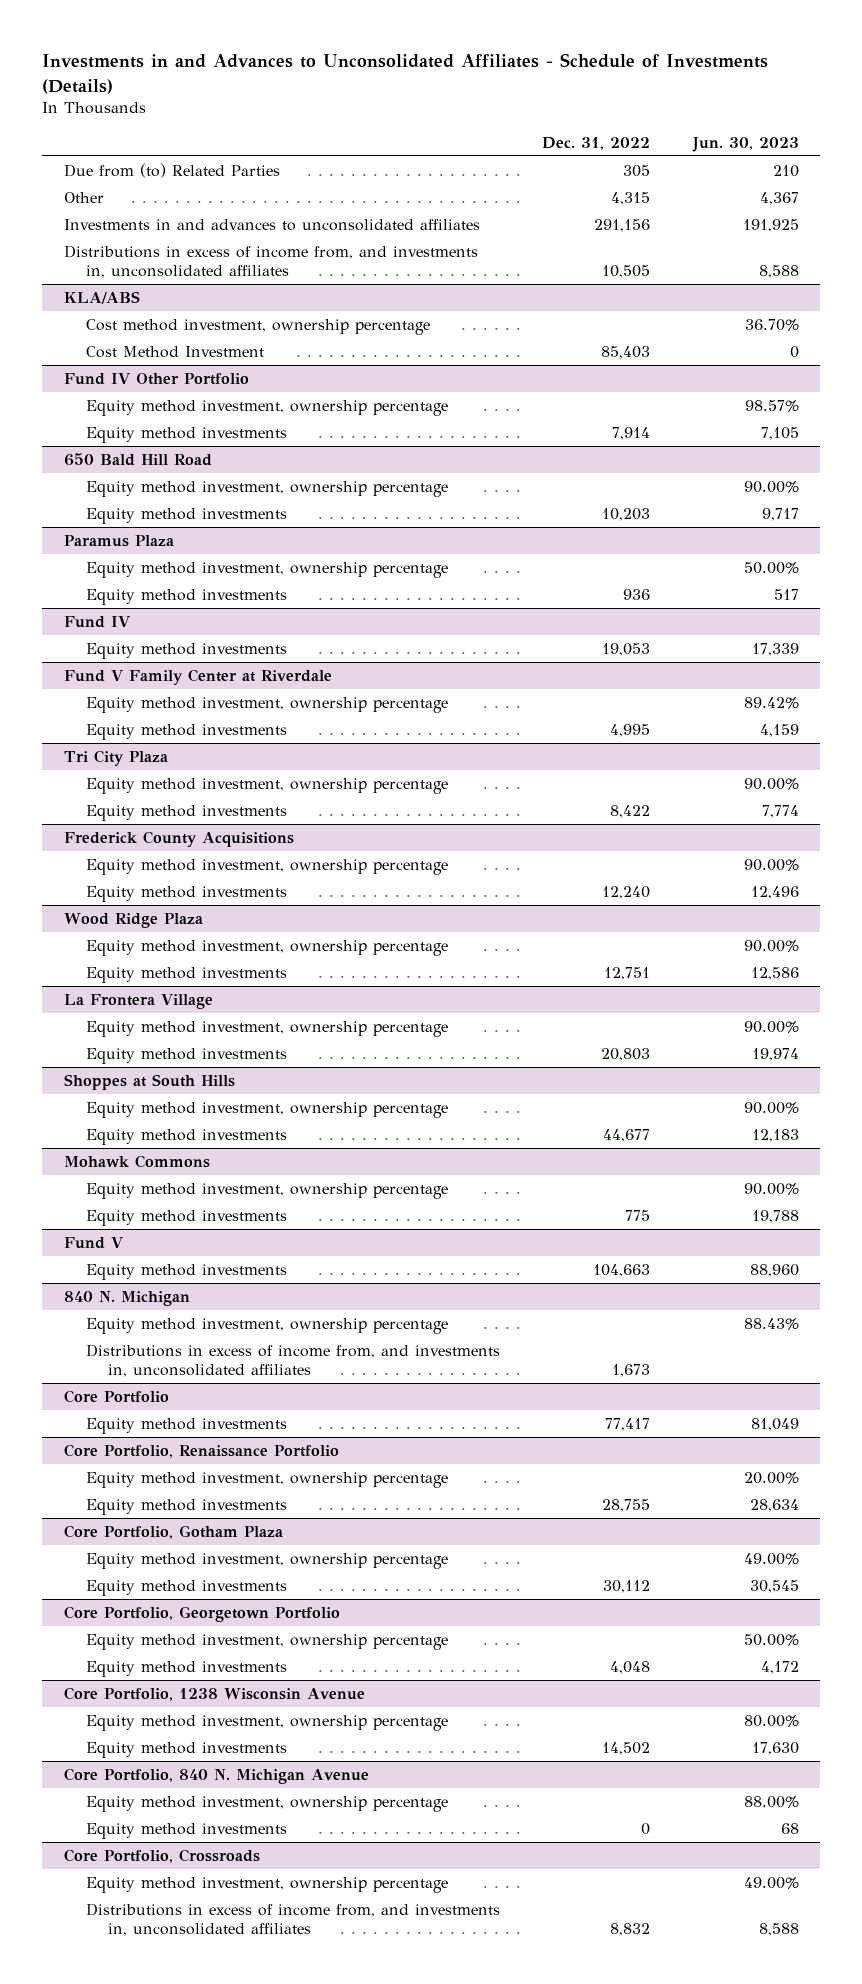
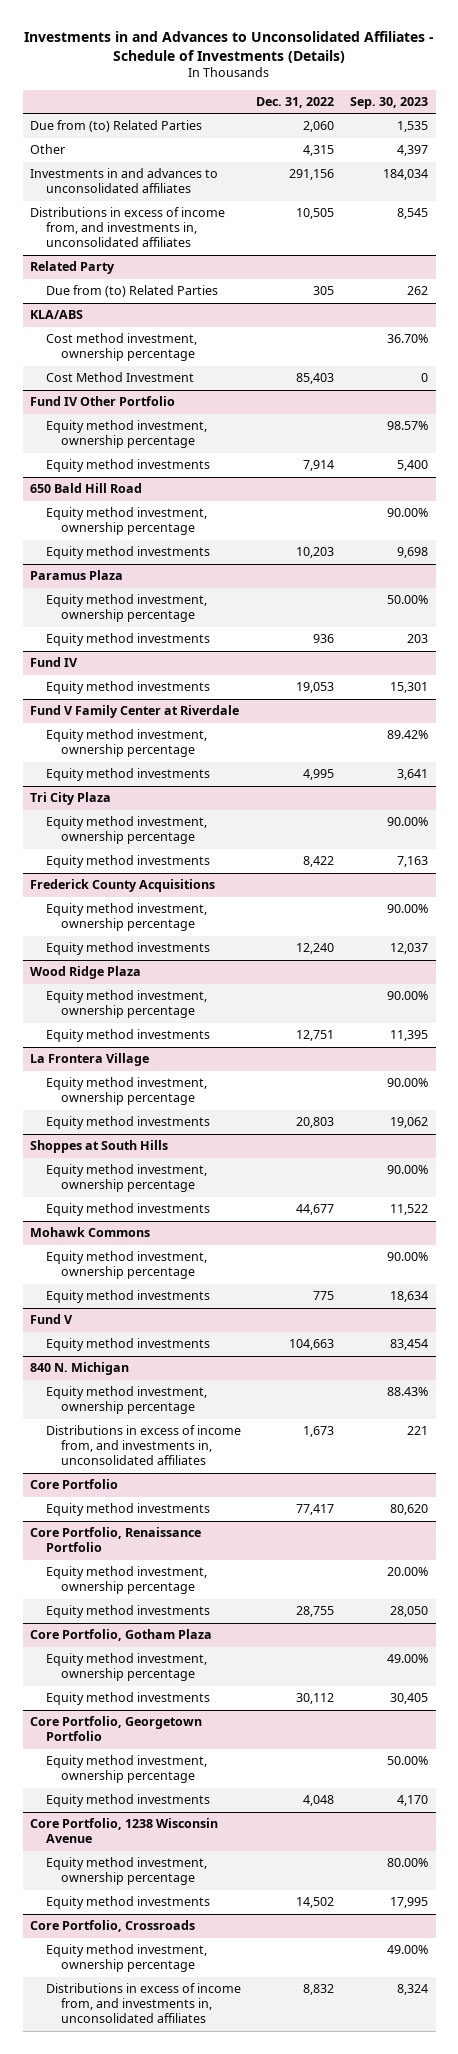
- | Dec. 31, 2022 | Jun. 30, 2023
+ | Dec. 31, 2022 | Sep. 30, 2023
- Due from (to) Related Parties | 305 | 210
+ Due from (to) Related Parties | 2,060 | 1,535
+ Related Party
+ Due from (to) Related Parties | 305 | 262
- Core Portfolio, 840 N. Michigan Avenue
- Equity method investment, ownership percentage | | 88.00%
- Equity method investments | 0 | 68

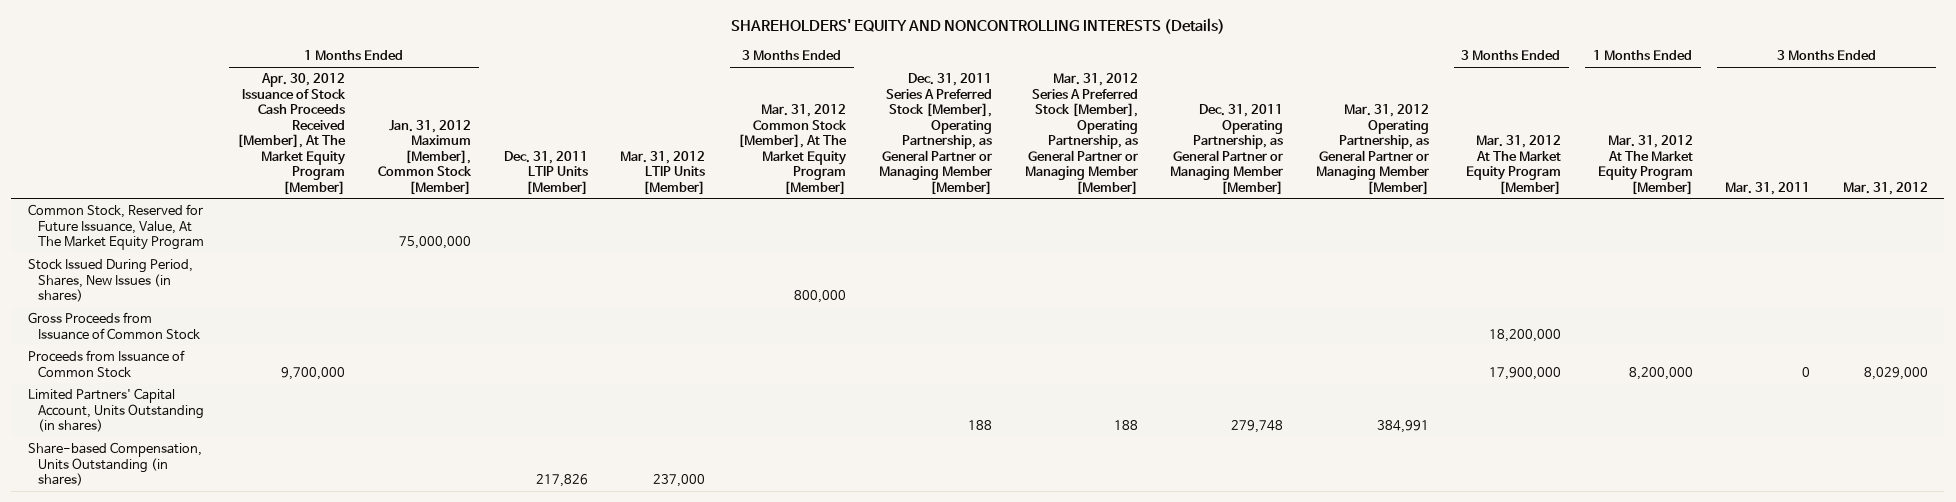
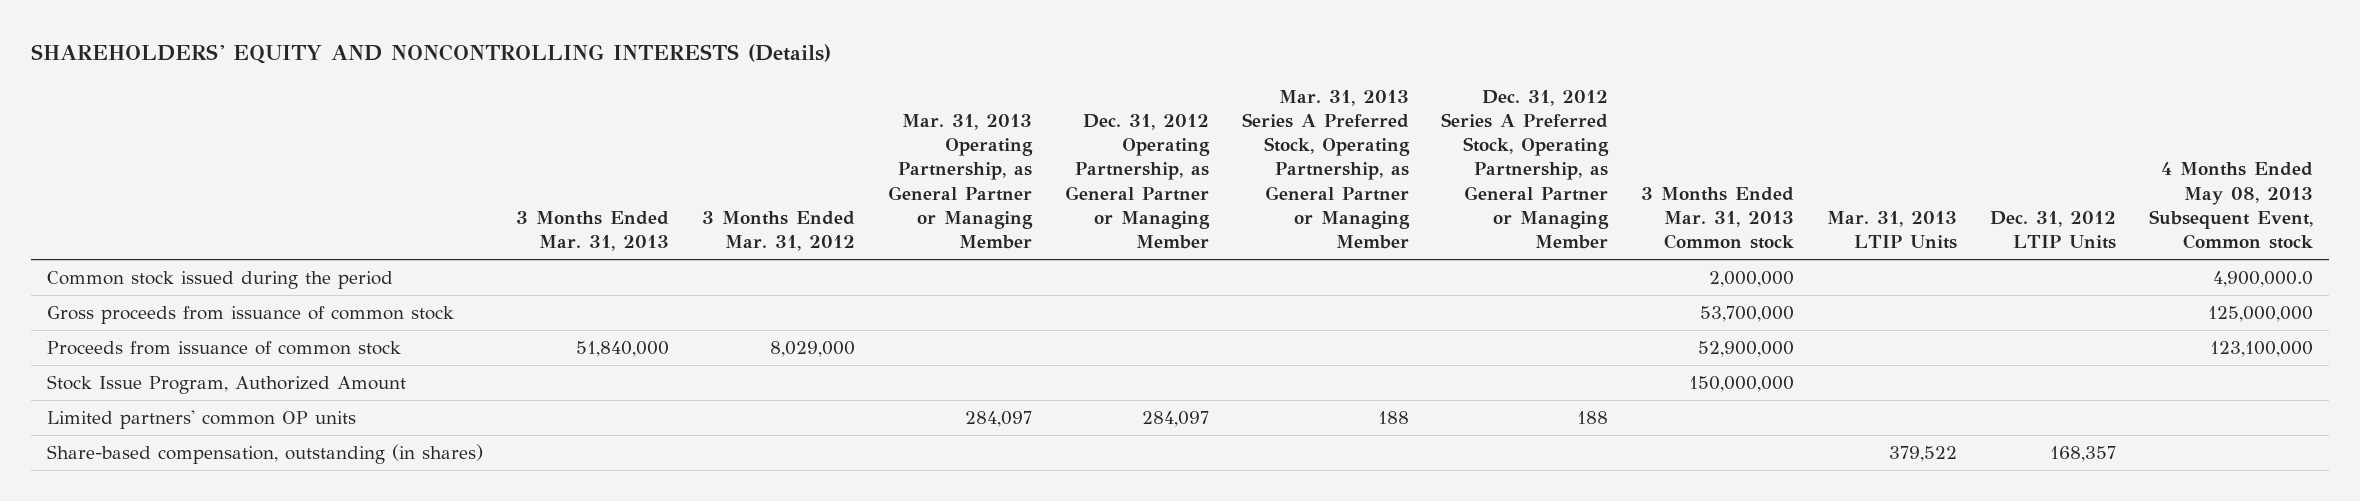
- | 1 Months Ended Apr. 30, 2012 Issuance of Stock Cash Proceeds Received [Member], At The Market Equity Program [Member] | 1 Months Ended Jan. 31, 2012 Maximum [Member], Common Stock [Member] | Dec. 31, 2011 LTIP Units [Member] | Mar. 31, 2012 LTIP Units [Member] | 3 Months Ended Mar. 31, 2012 Common Stock [Member], At The Market Equity Program [Member] | Dec. 31, 2011 Series A Preferred Stock [Member], Operating Partnership, as General Partner or Managing Member [Member] | Mar. 31, 2012 Series A Preferred Stock [Member], Operating Partnership, as General Partner or Managing Member [Member] | Dec. 31, 2011 Operating Partnership, as General Partner or Managing Member [Member] | Mar. 31, 2012 Operating Partnership, as General Partner or Managing Member [Member] | 3 Months Ended Mar. 31, 2012 At The Market Equity Program [Member] | 1 Months Ended Mar. 31, 2012 At The Market Equity Program [Member] | 3 Months Ended Mar. 31, 2011 | 3 Months Ended Mar. 31, 2012
+ | 3 Months Ended Mar. 31, 2013 | 3 Months Ended Mar. 31, 2012 | Mar. 31, 2013 Operating Partnership, as General Partner or Managing Member | Dec. 31, 2012 Operating Partnership, as General Partner or Managing Member | Mar. 31, 2013 Series A Preferred Stock, Operating Partnership, as General Partner or Managing Member | Dec. 31, 2012 Series A Preferred Stock, Operating Partnership, as General Partner or Managing Member | 3 Months Ended Mar. 31, 2013 Common stock | Mar. 31, 2013 LTIP Units | Dec. 31, 2012 LTIP Units | 4 Months Ended May 08, 2013 Subsequent Event, Common stock
- Common Stock, Reserved for Future Issuance, Value, At The Market Equity Program | | 75,000,000 | | | | | | | | | | |
- Stock Issued During Period, Shares, New Issues (in shares) | | | | | 800,000 | | | | | | | |
- Gross Proceeds from Issuance of Common Stock | | | | | | | | | | 18,200,000 | | |
- Proceeds from Issuance of Common Stock | 9,700,000 | | | | | | | | | 17,900,000 | 8,200,000 | 0 | 8,029,000
- Limited Partners' Capital Account, Units Outstanding (in shares) | | | | | | 188 | 188 | 279,748 | 384,991 | | | |
- Share-based Compensation, Units Outstanding (in shares) | | | 217,826 | 237,000 | | | | | | | | |
+ Common stock issued during the period | | | | | | | 2,000,000 | | | 4,900,000.0
+ Gross proceeds from issuance of common stock | | | | | | | 53,700,000 | | | 125,000,000
+ Proceeds from issuance of common stock | 51,840,000 | 8,029,000 | | | | | 52,900,000 | | | 123,100,000
+ Stock Issue Program, Authorized Amount | | | | | | | 150,000,000 | | |
+ Limited partners' common OP units | | | 284,097 | 284,097 | 188 | 188 | | | |
+ Share-based compensation, outstanding (in shares) | | | | | | | | 379,522 | 168,357 |

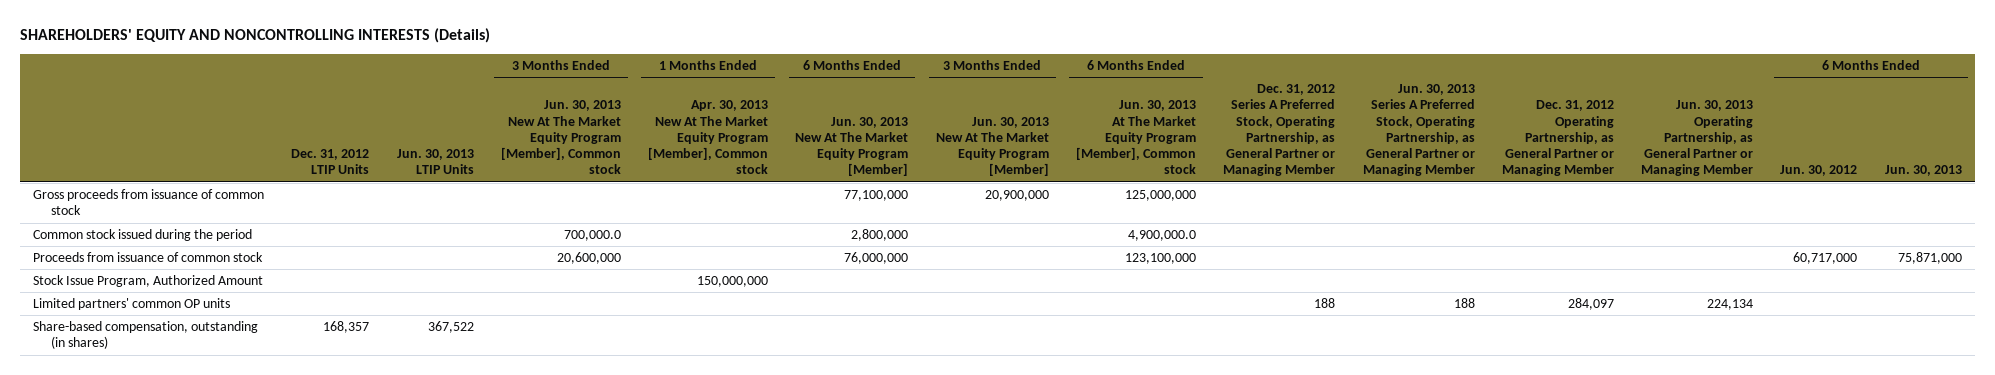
- | 3 Months Ended Mar. 31, 2013 | 3 Months Ended Mar. 31, 2012 | Mar. 31, 2013 Operating Partnership, as General Partner or Managing Member | Dec. 31, 2012 Operating Partnership, as General Partner or Managing Member | Mar. 31, 2013 Series A Preferred Stock, Operating Partnership, as General Partner or Managing Member | Dec. 31, 2012 Series A Preferred Stock, Operating Partnership, as General Partner or Managing Member | 3 Months Ended Mar. 31, 2013 Common stock | Mar. 31, 2013 LTIP Units | Dec. 31, 2012 LTIP Units | 4 Months Ended May 08, 2013 Subsequent Event, Common stock
+ | Dec. 31, 2012 LTIP Units | Jun. 30, 2013 LTIP Units | 3 Months Ended Jun. 30, 2013 New At The Market Equity Program [Member], Common stock | 1 Months Ended Apr. 30, 2013 New At The Market Equity Program [Member], Common stock | 6 Months Ended Jun. 30, 2013 New At The Market Equity Program [Member] | 3 Months Ended Jun. 30, 2013 New At The Market Equity Program [Member] | 6 Months Ended Jun. 30, 2013 At The Market Equity Program [Member], Common stock | Dec. 31, 2012 Series A Preferred Stock, Operating Partnership, as General Partner or Managing Member | Jun. 30, 2013 Series A Preferred Stock, Operating Partnership, as General Partner or Managing Member | Dec. 31, 2012 Operating Partnership, as General Partner or Managing Member | Jun. 30, 2013 Operating Partnership, as General Partner or Managing Member | 6 Months Ended Jun. 30, 2012 | 6 Months Ended Jun. 30, 2013
moved down: Common stock issued during the period | | | 700,000.0 | | 2,800,000 | | 4,900,000.0 | | | | | |

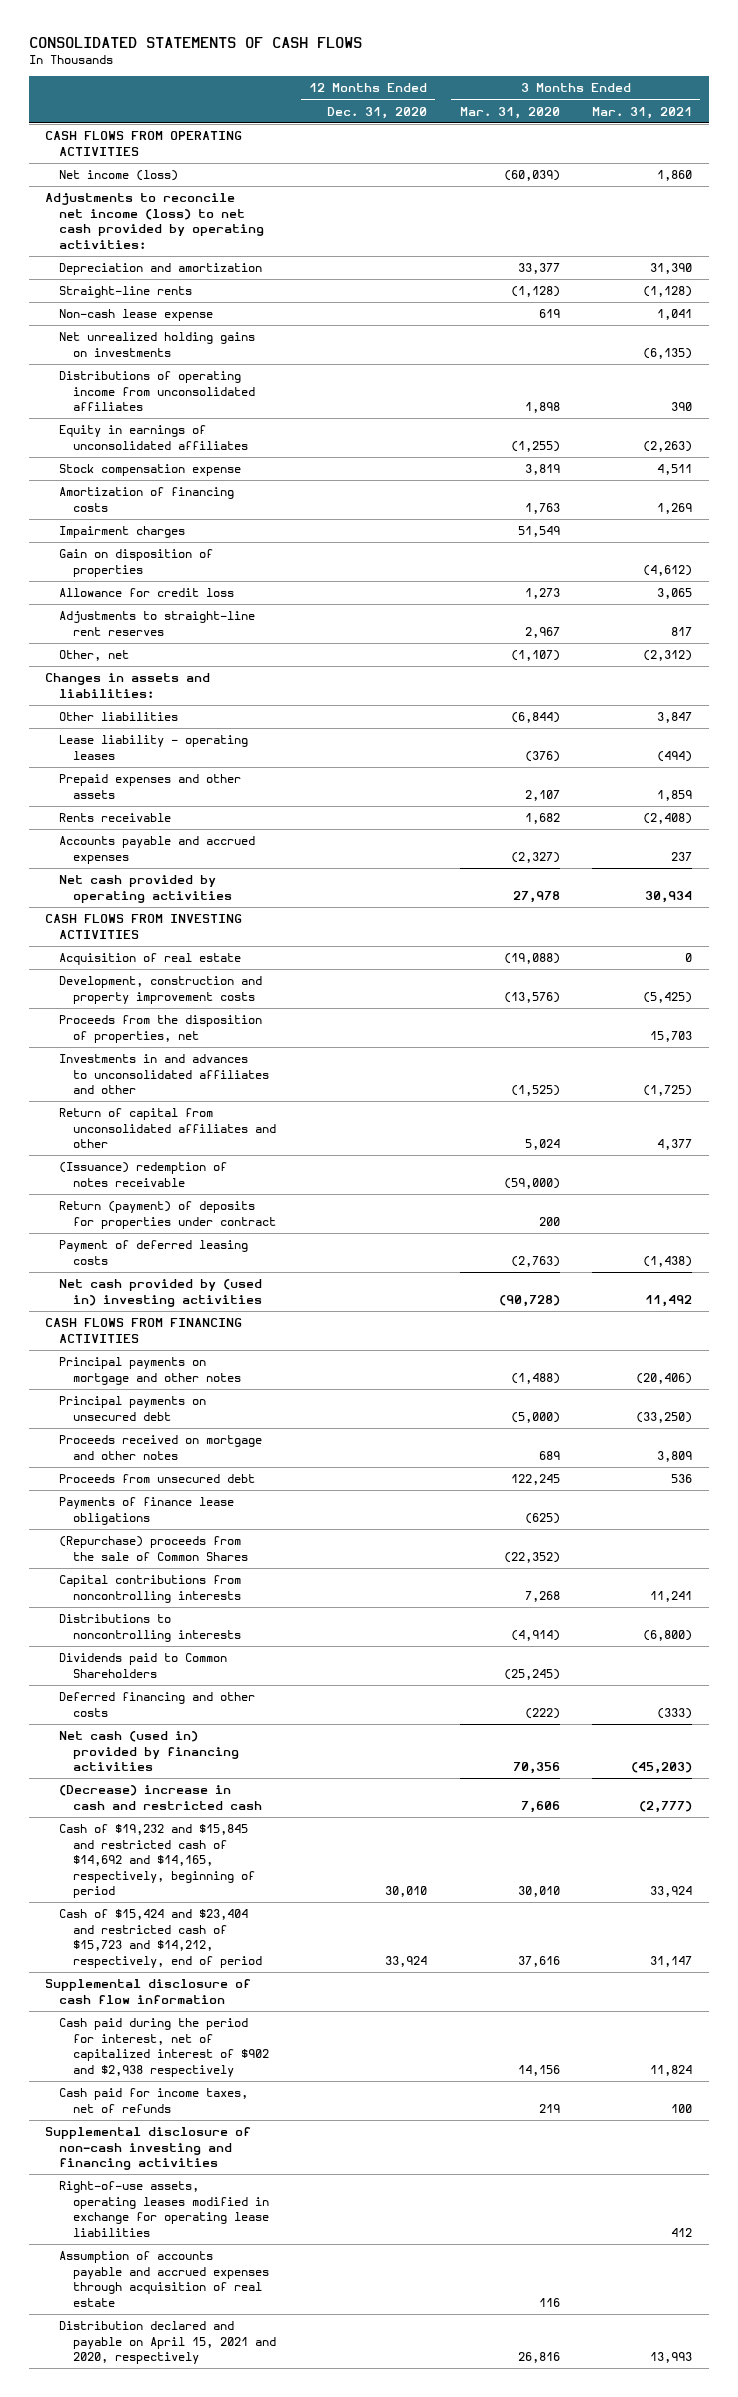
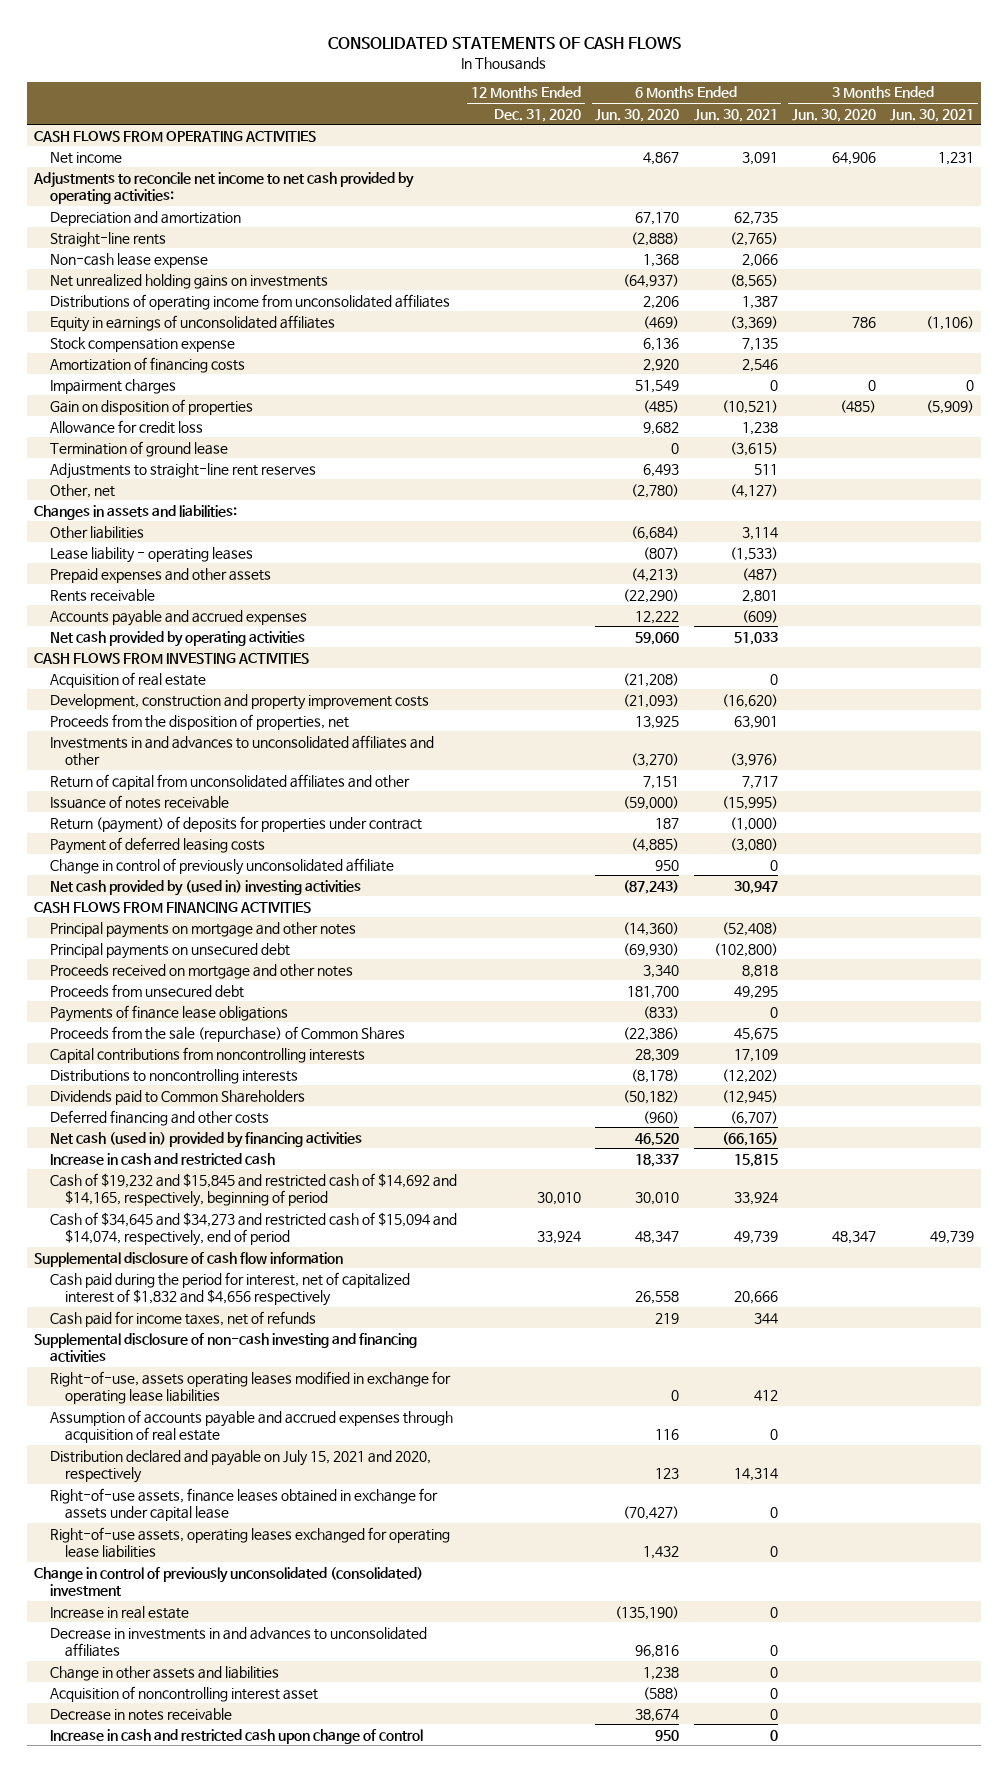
- | 12 Months Ended Dec. 31, 2020 | 3 Months Ended Mar. 31, 2020 | 3 Months Ended Mar. 31, 2021
+ | 12 Months Ended Dec. 31, 2020 | 6 Months Ended Jun. 30, 2020 | 6 Months Ended Jun. 30, 2021 | 3 Months Ended Jun. 30, 2020 | 3 Months Ended Jun. 30, 2021
- Net income (loss) | | (60,039) | 1,860
- Adjustments to reconcile net income (loss) to net cash provided by operating activities:
+ Net income | | 4,867 | 3,091 | 64,906 | 1,231
+ Adjustments to reconcile net income to net cash provided by operating activities:
+ Termination of ground lease | | 0 | (3,615) | |
- (Issuance) redemption of notes receivable | | (59,000) |
+ Issuance of notes receivable | | (59,000) | (15,995) | |
+ Change in control of previously unconsolidated affiliate | | 950 | 0 | |
- (Repurchase) proceeds from the sale of Common Shares | | (22,352) |
+ Proceeds from the sale (repurchase) of Common Shares | | (22,386) | 45,675 | |
- (Decrease) increase in cash and restricted cash | | 7,606 | (2,777)
+ Increase in cash and restricted cash | | 18,337 | 15,815 | |
- Cash of $15,424 and $23,404 and restricted cash of $15,723 and $14,212, respectively, end of period | 33,924 | 37,616 | 31,147
+ Cash of $34,645 and $34,273 and restricted cash of $15,094 and $14,074, respectively, end of period | 33,924 | 48,347 | 49,739 | 48,347 | 49,739
- Cash paid during the period for interest, net of capitalized interest of $902 and $2,938 respectively | | 14,156 | 11,824
+ Cash paid during the period for interest, net of capitalized interest of $1,832 and $4,656 respectively | | 26,558 | 20,666 | |
- Right-of-use assets, operating leases modified in exchange for operating lease liabilities | | | 412
+ Right-of-use, assets operating leases modified in exchange for operating lease liabilities | | 0 | 412 | |
- Distribution declared and payable on April 15, 2021 and 2020, respectively | | 26,816 | 13,993
+ Distribution declared and payable on July 15, 2021 and 2020, respectively | | 123 | 14,314 | |
+ Right-of-use assets, finance leases obtained in exchange for assets under capital lease | | (70,427) | 0 | |
+ Right-of-use assets, operating leases exchanged for operating lease liabilities | | 1,432 | 0 | |
+ Change in control of previously unconsolidated (consolidated) investment
+ Increase in real estate | | (135,190) | 0 | |
+ Decrease in investments in and advances to unconsolidated affiliates | | 96,816 | 0 | |
+ Change in other assets and liabilities | | 1,238 | 0 | |
+ Acquisition of noncontrolling interest asset | | (588) | 0 | |
+ Decrease in notes receivable | | 38,674 | 0 | |
+ Increase in cash and restricted cash upon change of control | | 950 | 0 | |

